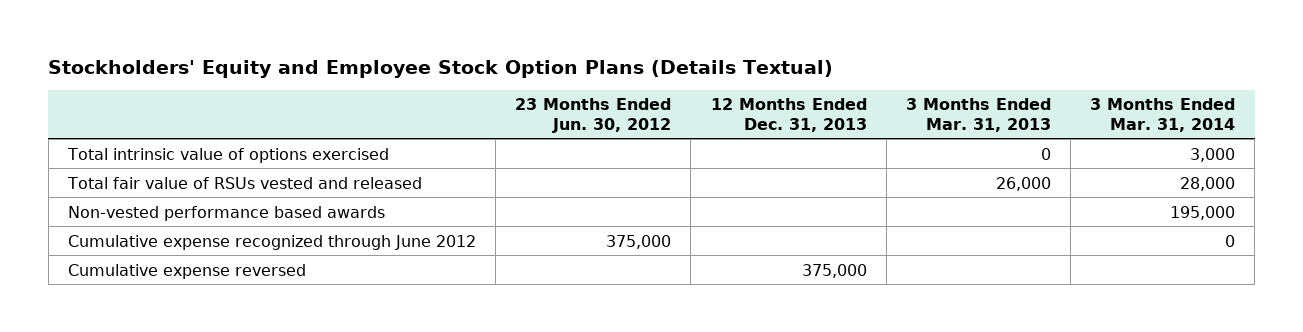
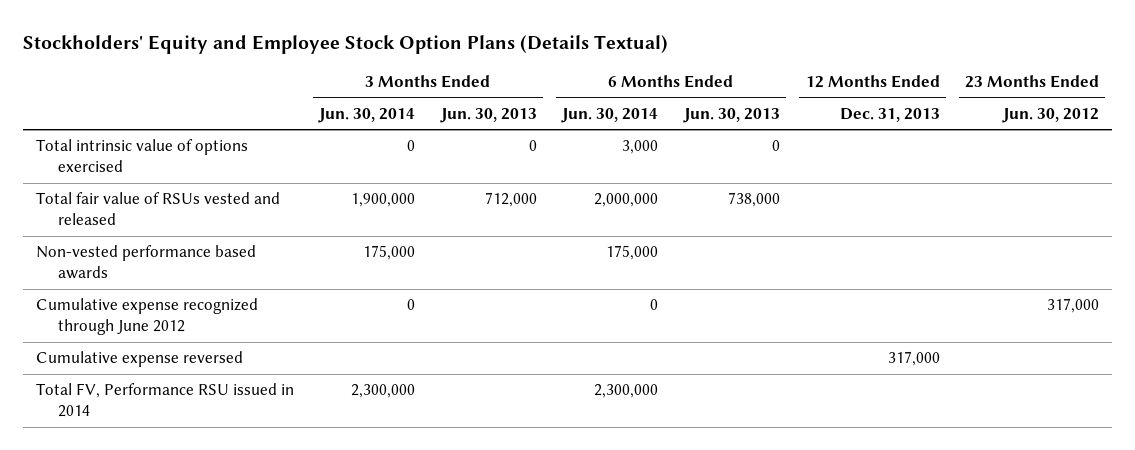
- | 23 Months Ended Jun. 30, 2012 | 12 Months Ended Dec. 31, 2013 | 3 Months Ended Mar. 31, 2013 | 3 Months Ended Mar. 31, 2014
+ | 3 Months Ended Jun. 30, 2014 | 3 Months Ended Jun. 30, 2013 | 6 Months Ended Jun. 30, 2014 | 6 Months Ended Jun. 30, 2013 | 12 Months Ended Dec. 31, 2013 | 23 Months Ended Jun. 30, 2012
- Cumulative expense recognized through June 2012 | 375,000 | | | 0
- Cumulative expense reversed | | 375,000 | |
+ Cumulative expense recognized through June 2012 | 0 | | 0 | | | 317,000
+ Cumulative expense reversed | | | | | 317,000 |
+ Total FV, Performance RSU issued in 2014 | 2,300,000 | | 2,300,000 | | |

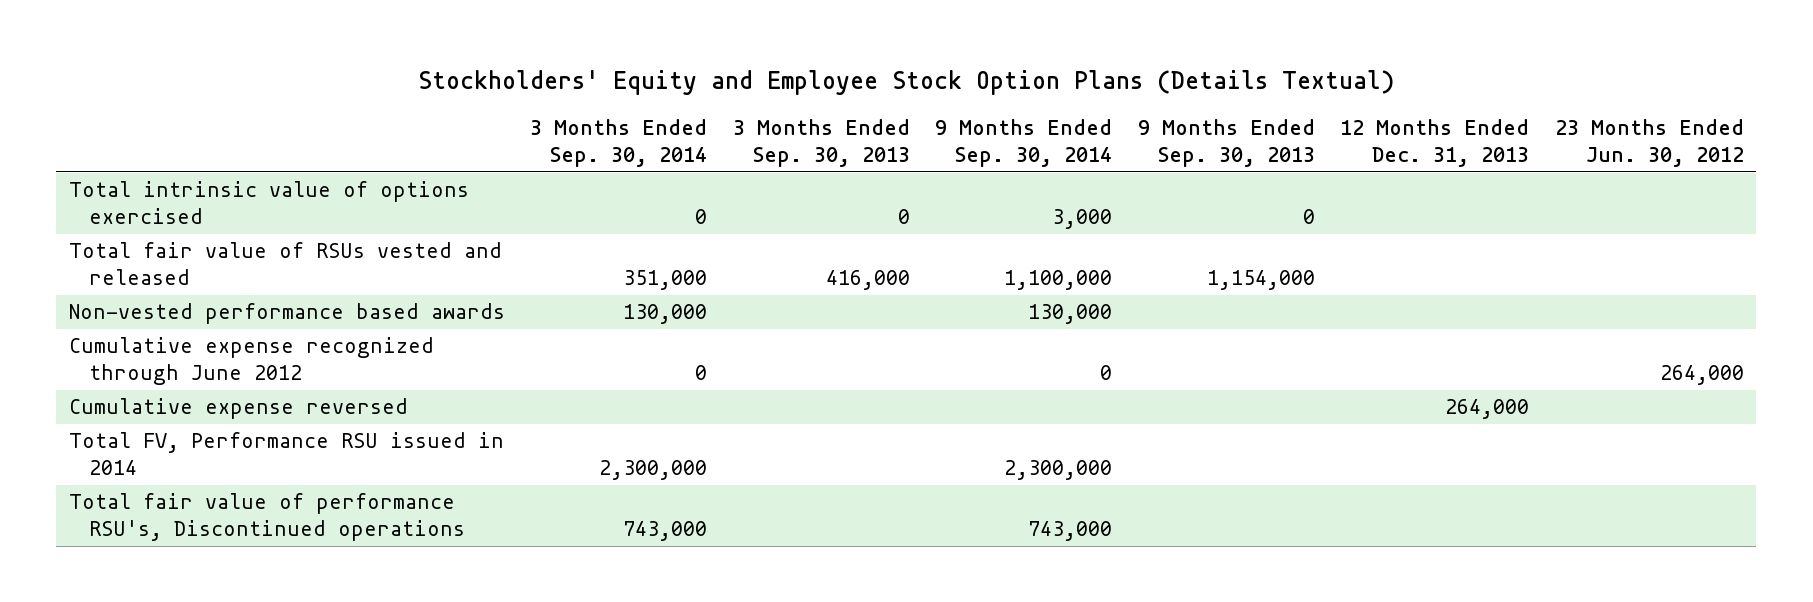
- | 3 Months Ended Jun. 30, 2014 | 3 Months Ended Jun. 30, 2013 | 6 Months Ended Jun. 30, 2014 | 6 Months Ended Jun. 30, 2013 | 12 Months Ended Dec. 31, 2013 | 23 Months Ended Jun. 30, 2012
+ | 3 Months Ended Sep. 30, 2014 | 3 Months Ended Sep. 30, 2013 | 9 Months Ended Sep. 30, 2014 | 9 Months Ended Sep. 30, 2013 | 12 Months Ended Dec. 31, 2013 | 23 Months Ended Jun. 30, 2012
- Cumulative expense recognized through June 2012 | 0 | | 0 | | | 317,000
- Cumulative expense reversed | | | | | 317,000 |
+ Cumulative expense recognized through June 2012 | 0 | | 0 | | | 264,000
+ Cumulative expense reversed | | | | | 264,000 |
+ Total fair value of performance RSU's, Discontinued operations | 743,000 | | 743,000 | | |

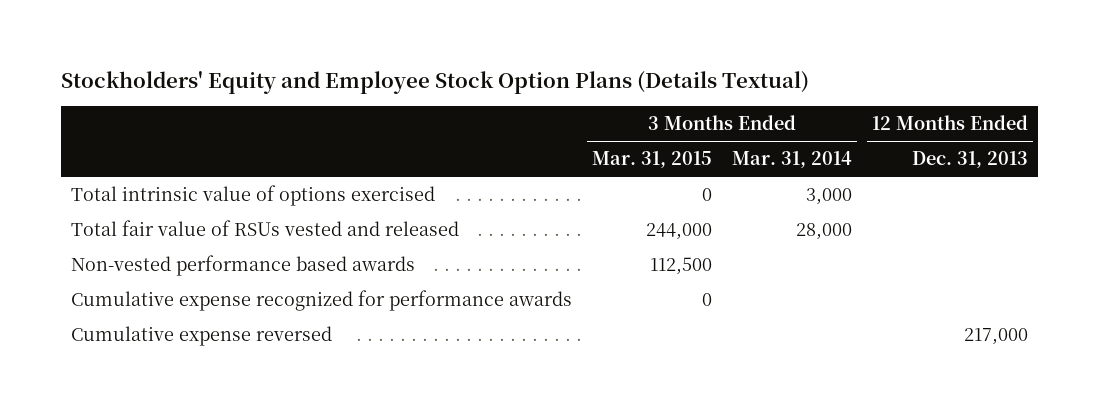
- | 3 Months Ended Sep. 30, 2014 | 3 Months Ended Sep. 30, 2013 | 9 Months Ended Sep. 30, 2014 | 9 Months Ended Sep. 30, 2013 | 12 Months Ended Dec. 31, 2013 | 23 Months Ended Jun. 30, 2012
+ | 3 Months Ended Mar. 31, 2015 | 3 Months Ended Mar. 31, 2014 | 12 Months Ended Dec. 31, 2013
- Cumulative expense recognized through June 2012 | 0 | | 0 | | | 264,000
- Cumulative expense reversed | | | | | 264,000 |
- Total FV, Performance RSU issued in 2014 | 2,300,000 | | 2,300,000 | | |
- Total fair value of performance RSU's, Discontinued operations | 743,000 | | 743,000 | | |
+ Cumulative expense recognized for performance awards | 0 | |
+ Cumulative expense reversed | | | 217,000

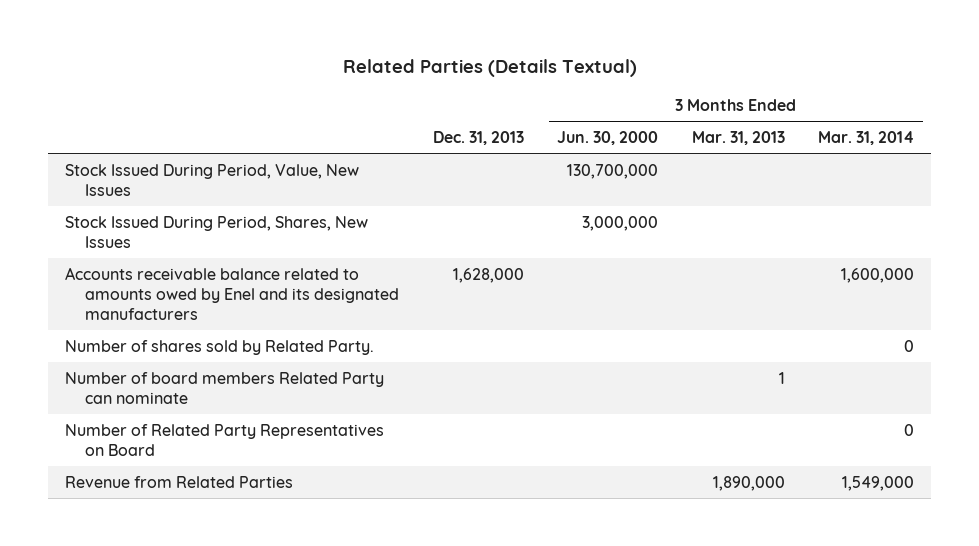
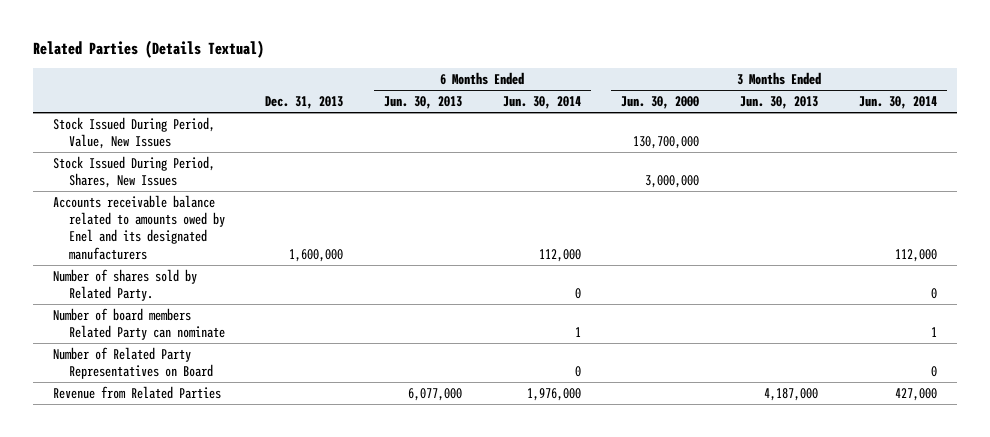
- | Dec. 31, 2013 | 3 Months Ended Jun. 30, 2000 | 3 Months Ended Mar. 31, 2013 | 3 Months Ended Mar. 31, 2014
+ | Dec. 31, 2013 | 6 Months Ended Jun. 30, 2013 | 6 Months Ended Jun. 30, 2014 | 3 Months Ended Jun. 30, 2000 | 3 Months Ended Jun. 30, 2013 | 3 Months Ended Jun. 30, 2014
- Accounts receivable balance related to amounts owed by Enel and its designated manufacturers | 1,628,000 | | | 1,600,000
+ Accounts receivable balance related to amounts owed by Enel and its designated manufacturers | 1,600,000 | | 112,000 | | | 112,000

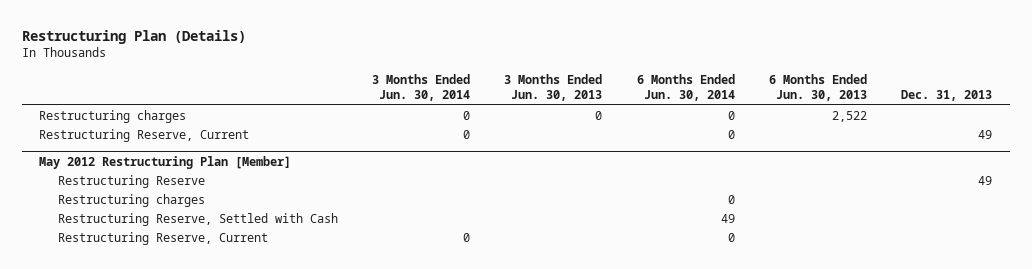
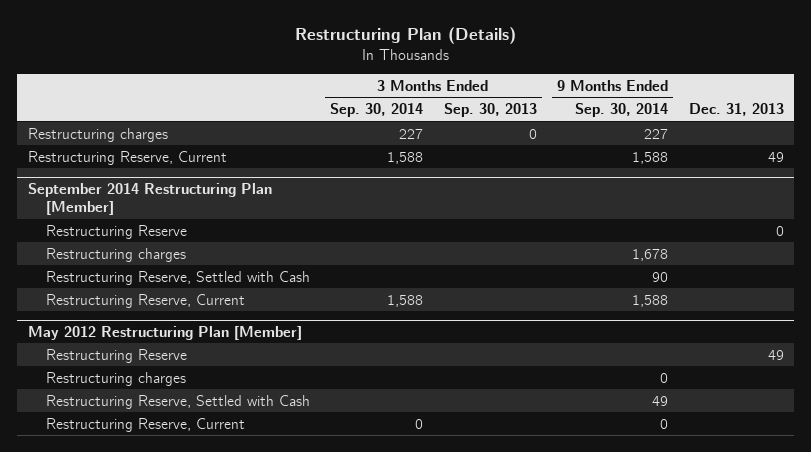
- | 3 Months Ended Jun. 30, 2014 | 3 Months Ended Jun. 30, 2013 | 6 Months Ended Jun. 30, 2014 | 6 Months Ended Jun. 30, 2013 | Dec. 31, 2013
+ | 3 Months Ended Sep. 30, 2014 | 3 Months Ended Sep. 30, 2013 | 9 Months Ended Sep. 30, 2014 | Dec. 31, 2013
+ September 2014 Restructuring Plan [Member]
+ Restructuring Reserve | | | | 0
+ Restructuring charges | | | 1,678 |
+ Restructuring Reserve, Settled with Cash | | | 90 |
+ Restructuring Reserve, Current | 1,588 | | 1,588 |

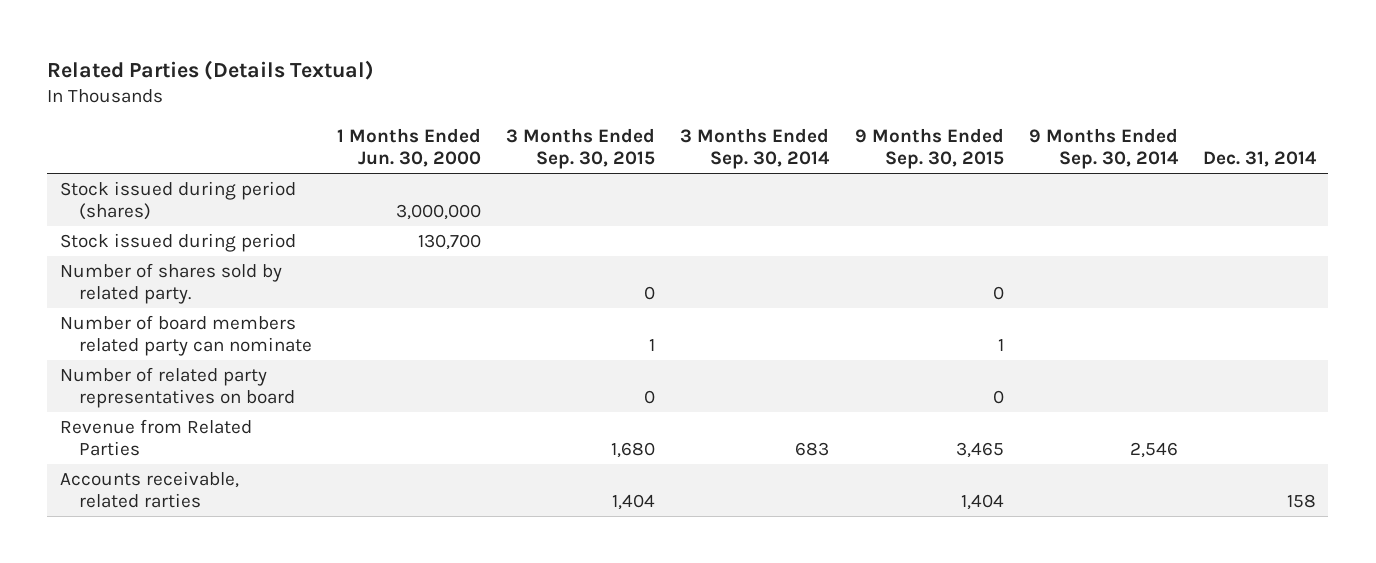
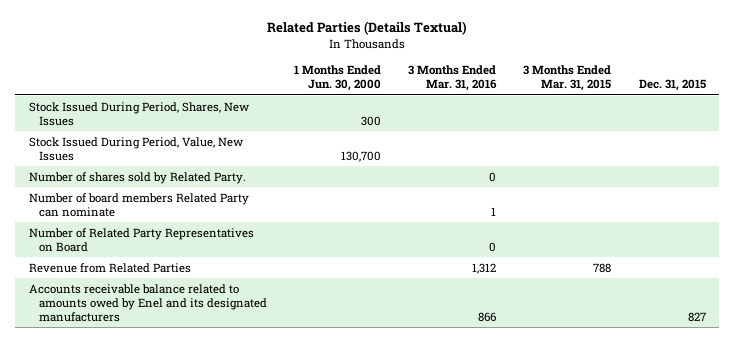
- | 1 Months Ended Jun. 30, 2000 | 3 Months Ended Sep. 30, 2015 | 3 Months Ended Sep. 30, 2014 | 9 Months Ended Sep. 30, 2015 | 9 Months Ended Sep. 30, 2014 | Dec. 31, 2014
+ | 1 Months Ended Jun. 30, 2000 | 3 Months Ended Mar. 31, 2016 | 3 Months Ended Mar. 31, 2015 | Dec. 31, 2015
- Stock issued during period (shares) | 3,000,000 | | | | |
- Stock issued during period | 130,700 | | | | |
- Number of shares sold by related party. | | 0 | | 0 | |
- Number of board members related party can nominate | | 1 | | 1 | |
- Number of related party representatives on board | | 0 | | 0 | |
+ Stock Issued During Period, Shares, New Issues | 300 | | |
+ Stock Issued During Period, Value, New Issues | 130,700 | | |
+ Number of shares sold by Related Party. | | 0 | |
+ Number of board members Related Party can nominate | | 1 | |
+ Number of Related Party Representatives on Board | | 0 | |
- Accounts receivable, related rarties | | 1,404 | | 1,404 | | 158
+ Accounts receivable balance related to amounts owed by Enel and its designated manufacturers | | 866 | | 827

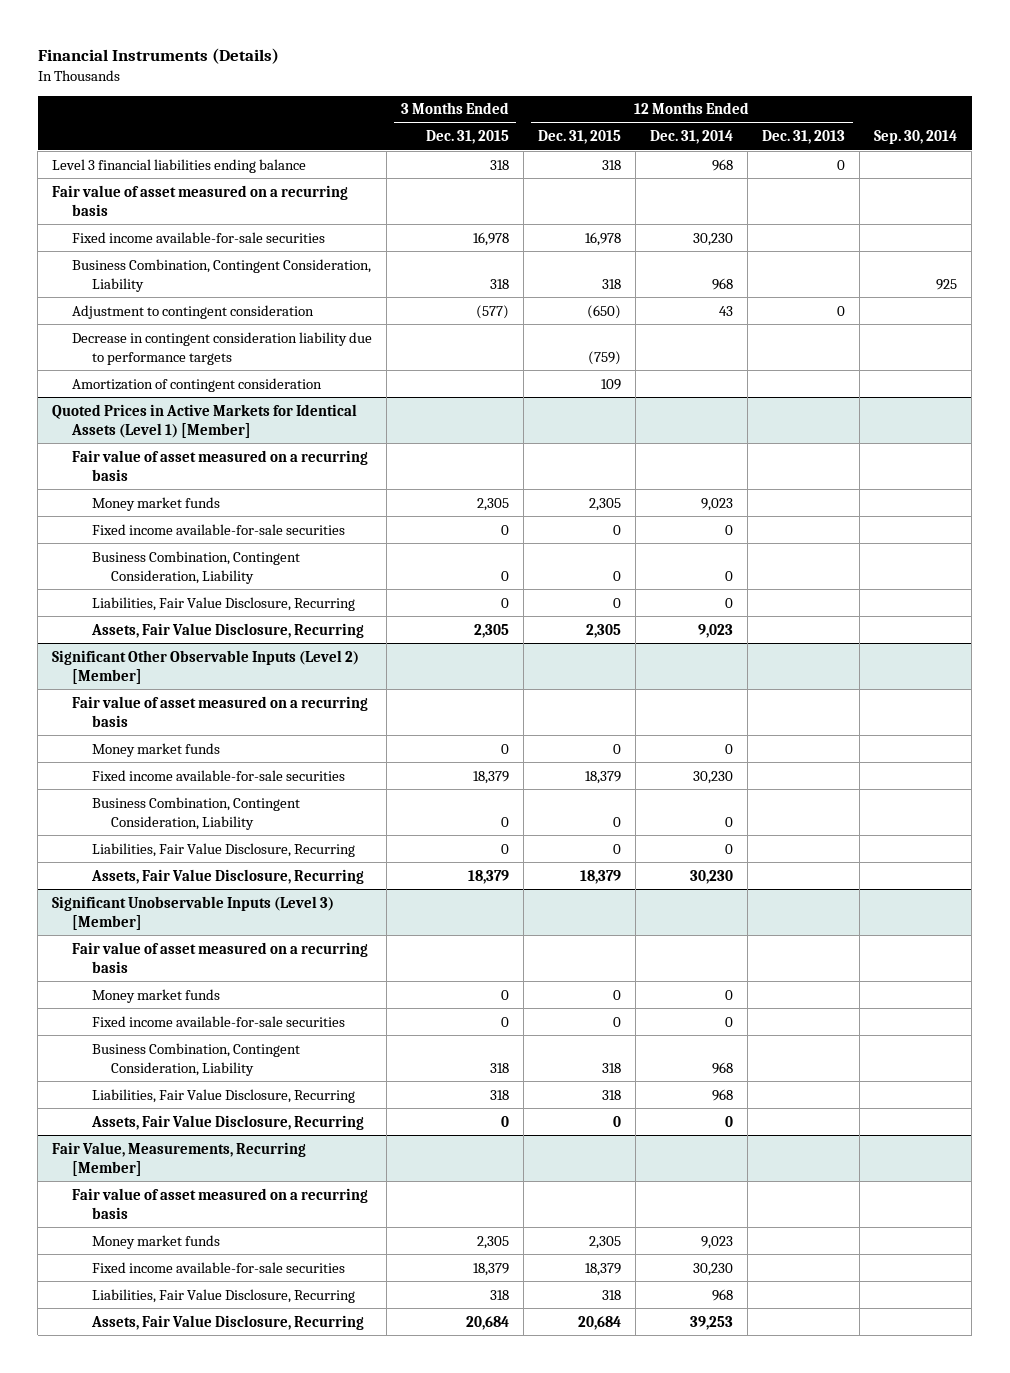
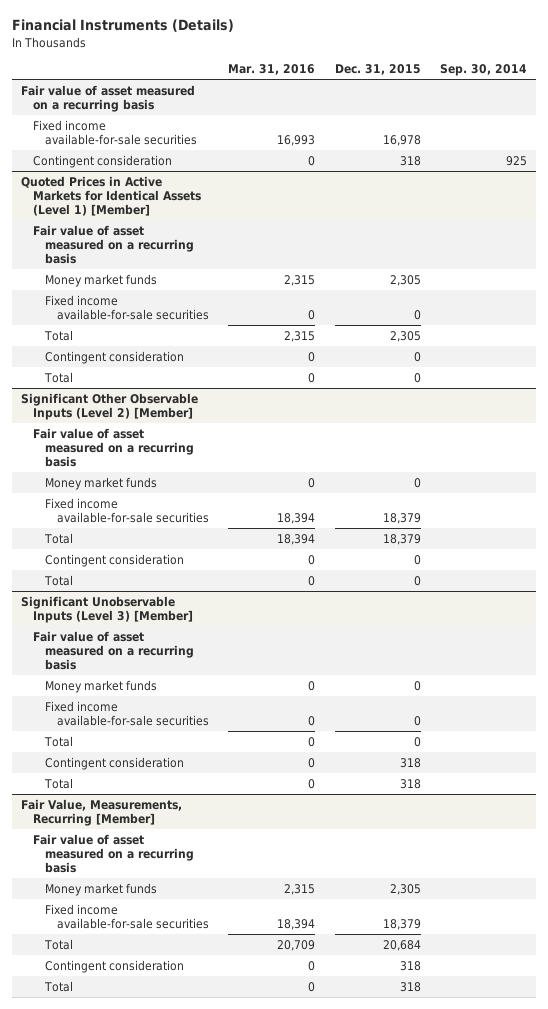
- | 3 Months Ended Dec. 31, 2015 | 12 Months Ended Dec. 31, 2015 | 12 Months Ended Dec. 31, 2014 | 12 Months Ended Dec. 31, 2013 | Sep. 30, 2014
+ | Mar. 31, 2016 | Dec. 31, 2015 | Sep. 30, 2014
- Level 3 financial liabilities ending balance | 318 | 318 | 968 | 0 |
- Business Combination, Contingent Consideration, Liability | 318 | 318 | 968 | | 925
- Adjustment to contingent consideration | (577) | (650) | 43 | 0 |
- Decrease in contingent consideration liability due to performance targets | | (759) | | |
- Amortization of contingent consideration | | 109 | | |
+ Contingent consideration | 0 | 318 | 925
@ Quoted Prices in Active Markets for Identical Assets (Level 1) [Member]
- Business Combination, Contingent Consideration, Liability | 0 | 0 | 0 | |
- Liabilities, Fair Value Disclosure, Recurring | 0 | 0 | 0 | |
- Assets, Fair Value Disclosure, Recurring | 2,305 | 2,305 | 9,023 | |
+ Total | 2,315 | 2,305 |
+ Contingent consideration | 0 | 0 |
+ Total | 0 | 0 |
@ Significant Other Observable Inputs (Level 2) [Member]
- Business Combination, Contingent Consideration, Liability | 0 | 0 | 0 | |
- Liabilities, Fair Value Disclosure, Recurring | 0 | 0 | 0 | |
- Assets, Fair Value Disclosure, Recurring | 18,379 | 18,379 | 30,230 | |
+ Total | 18,394 | 18,379 |
+ Contingent consideration | 0 | 0 |
+ Total | 0 | 0 |
@ Significant Unobservable Inputs (Level 3) [Member]
- Business Combination, Contingent Consideration, Liability | 318 | 318 | 968 | |
- Liabilities, Fair Value Disclosure, Recurring | 318 | 318 | 968 | |
- Assets, Fair Value Disclosure, Recurring | 0 | 0 | 0 | |
+ Total | 0 | 0 |
+ Contingent consideration | 0 | 318 |
+ Total | 0 | 318 |
@ Fair Value, Measurements, Recurring [Member]
- Liabilities, Fair Value Disclosure, Recurring | 318 | 318 | 968 | |
- Assets, Fair Value Disclosure, Recurring | 20,684 | 20,684 | 39,253 | |
+ Total | 20,709 | 20,684 |
+ Contingent consideration | 0 | 318 |
+ Total | 0 | 318 |

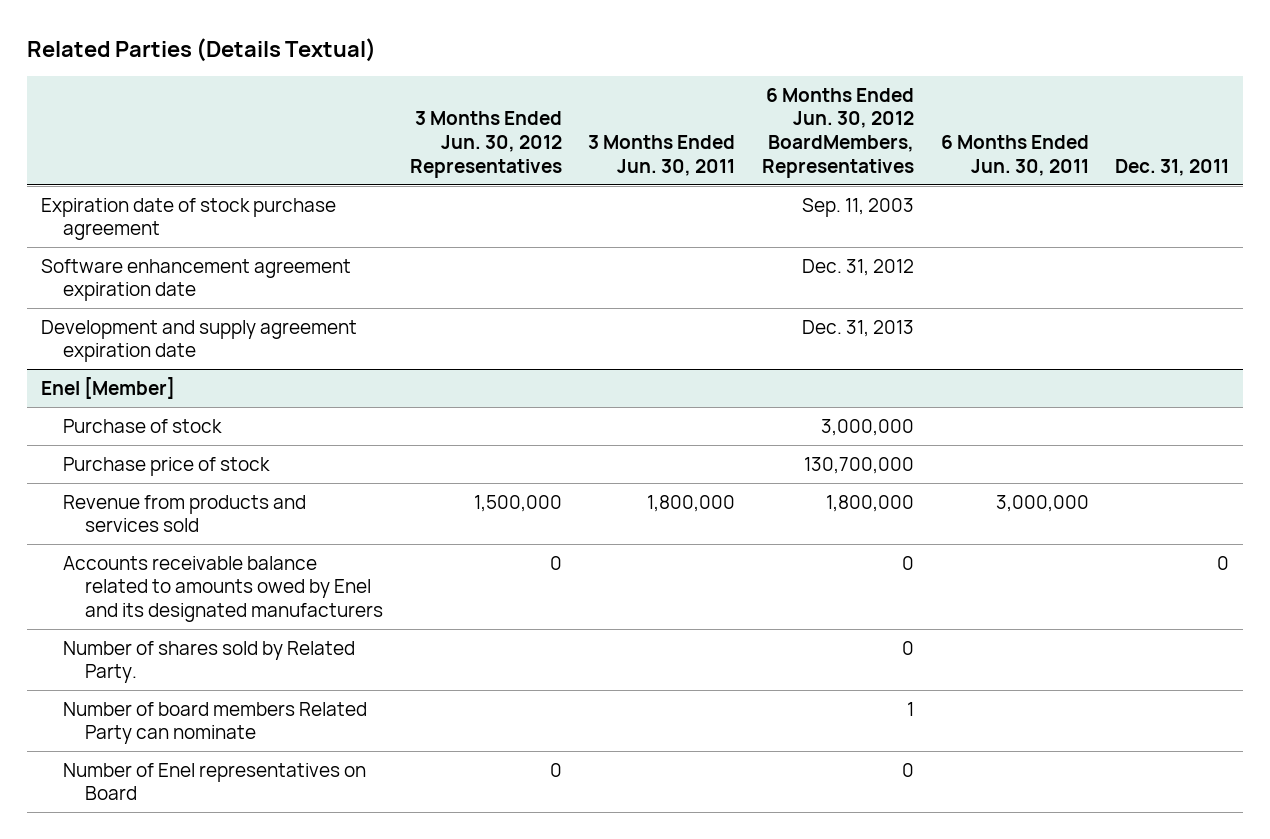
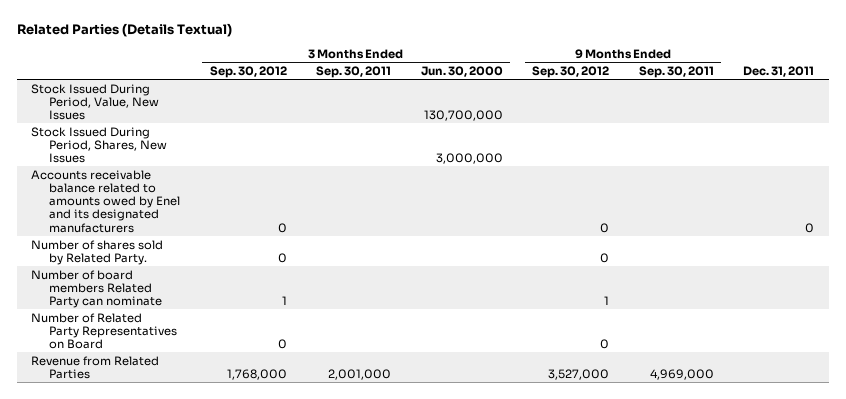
- | 3 Months Ended Jun. 30, 2012 Representatives | 3 Months Ended Jun. 30, 2011 | 6 Months Ended Jun. 30, 2012 BoardMembers, Representatives | 6 Months Ended Jun. 30, 2011 | Dec. 31, 2011
+ | 3 Months Ended Sep. 30, 2012 | 3 Months Ended Sep. 30, 2011 | 3 Months Ended Jun. 30, 2000 | 9 Months Ended Sep. 30, 2012 | 9 Months Ended Sep. 30, 2011 | Dec. 31, 2011
- Expiration date of stock purchase agreement | | | Sep. 11, 2003 | |
- Software enhancement agreement expiration date | | | Dec. 31, 2012 | |
- Development and supply agreement expiration date | | | Dec. 31, 2013 | |
- Enel [Member]
- Purchase of stock | | | 3,000,000 | |
- Purchase price of stock | | | 130,700,000 | |
- Revenue from products and services sold | 1,500,000 | 1,800,000 | 1,800,000 | 3,000,000 |
- Accounts receivable balance related to amounts owed by Enel and its designated manufacturers | 0 | | 0 | | 0
- Number of shares sold by Related Party. | | | 0 | |
- Number of board members Related Party can nominate | | | 1 | |
- Number of Enel representatives on Board | 0 | | 0 | |
+ Stock Issued During Period, Value, New Issues | | | 130,700,000 | | |
+ Stock Issued During Period, Shares, New Issues | | | 3,000,000 | | |
+ Accounts receivable balance related to amounts owed by Enel and its designated manufacturers | 0 | | | 0 | | 0
+ Number of shares sold by Related Party. | 0 | | | 0 | |
+ Number of board members Related Party can nominate | 1 | | | 1 | |
+ Number of Related Party Representatives on Board | 0 | | | 0 | |
+ Revenue from Related Parties | 1,768,000 | 2,001,000 | | 3,527,000 | 4,969,000 |

